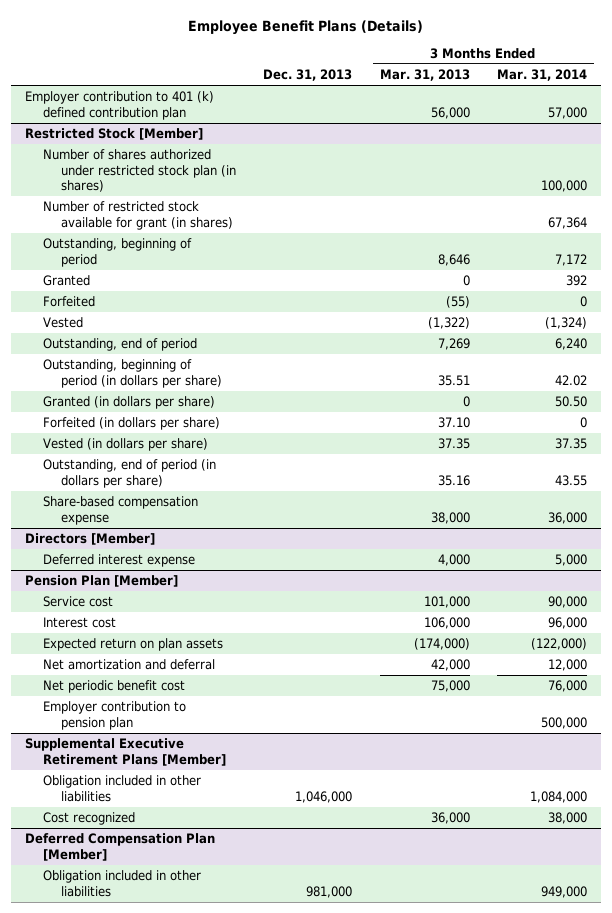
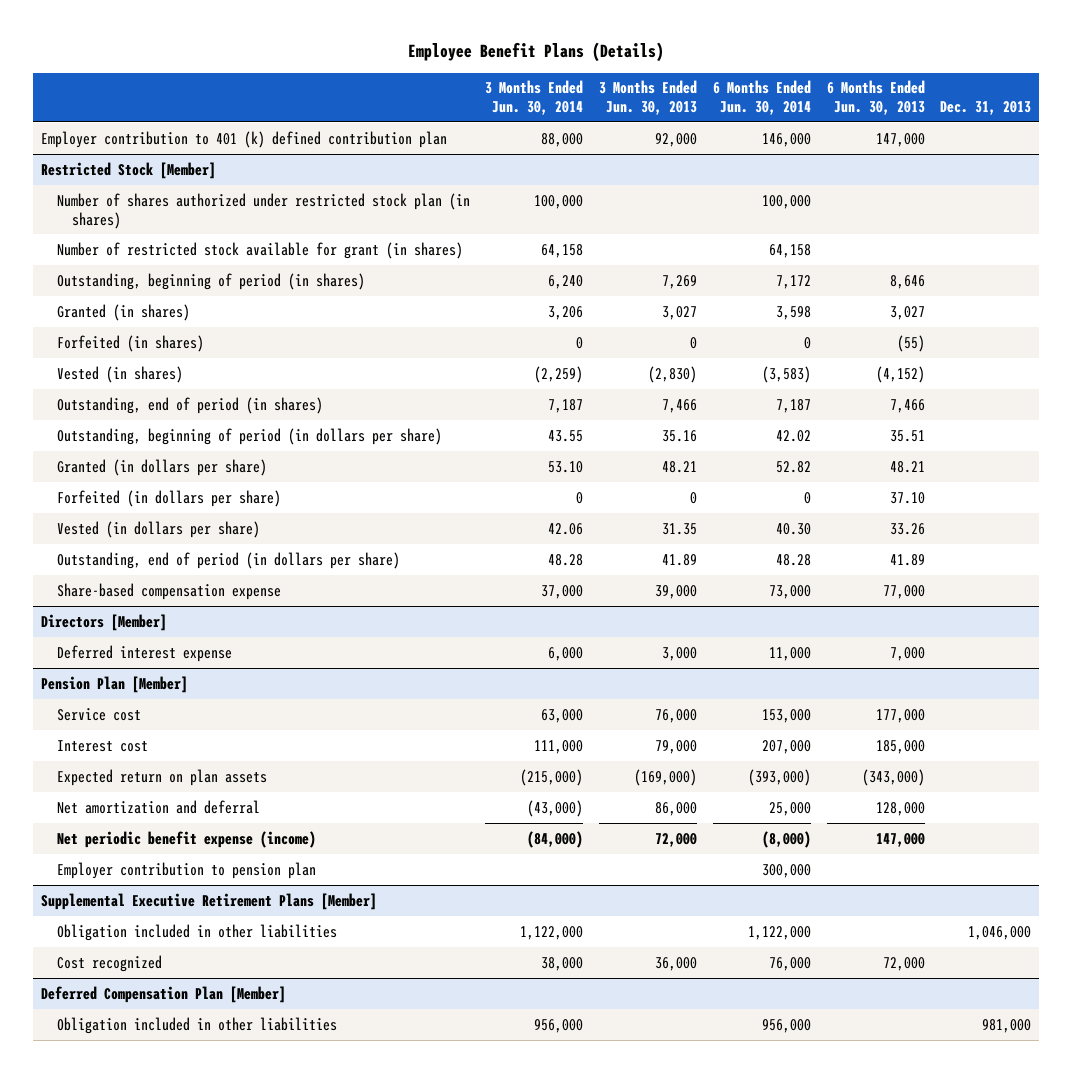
- | Dec. 31, 2013 | 3 Months Ended Mar. 31, 2013 | 3 Months Ended Mar. 31, 2014
+ | 3 Months Ended Jun. 30, 2014 | 3 Months Ended Jun. 30, 2013 | 6 Months Ended Jun. 30, 2014 | 6 Months Ended Jun. 30, 2013 | Dec. 31, 2013
@ Restricted Stock [Member]
- Outstanding, beginning of period | | 8,646 | 7,172
- Granted | | 0 | 392
- Forfeited | | (55) | 0
- Vested | | (1,322) | (1,324)
- Outstanding, end of period | | 7,269 | 6,240
+ Outstanding, beginning of period (in shares) | 6,240 | 7,269 | 7,172 | 8,646 |
+ Granted (in shares) | 3,206 | 3,027 | 3,598 | 3,027 |
+ Forfeited (in shares) | 0 | 0 | 0 | (55) |
+ Vested (in shares) | (2,259) | (2,830) | (3,583) | (4,152) |
+ Outstanding, end of period (in shares) | 7,187 | 7,466 | 7,187 | 7,466 |
@ Pension Plan [Member]
- Net periodic benefit cost | | 75,000 | 76,000
+ Net periodic benefit expense (income) | (84,000) | 72,000 | (8,000) | 147,000 |

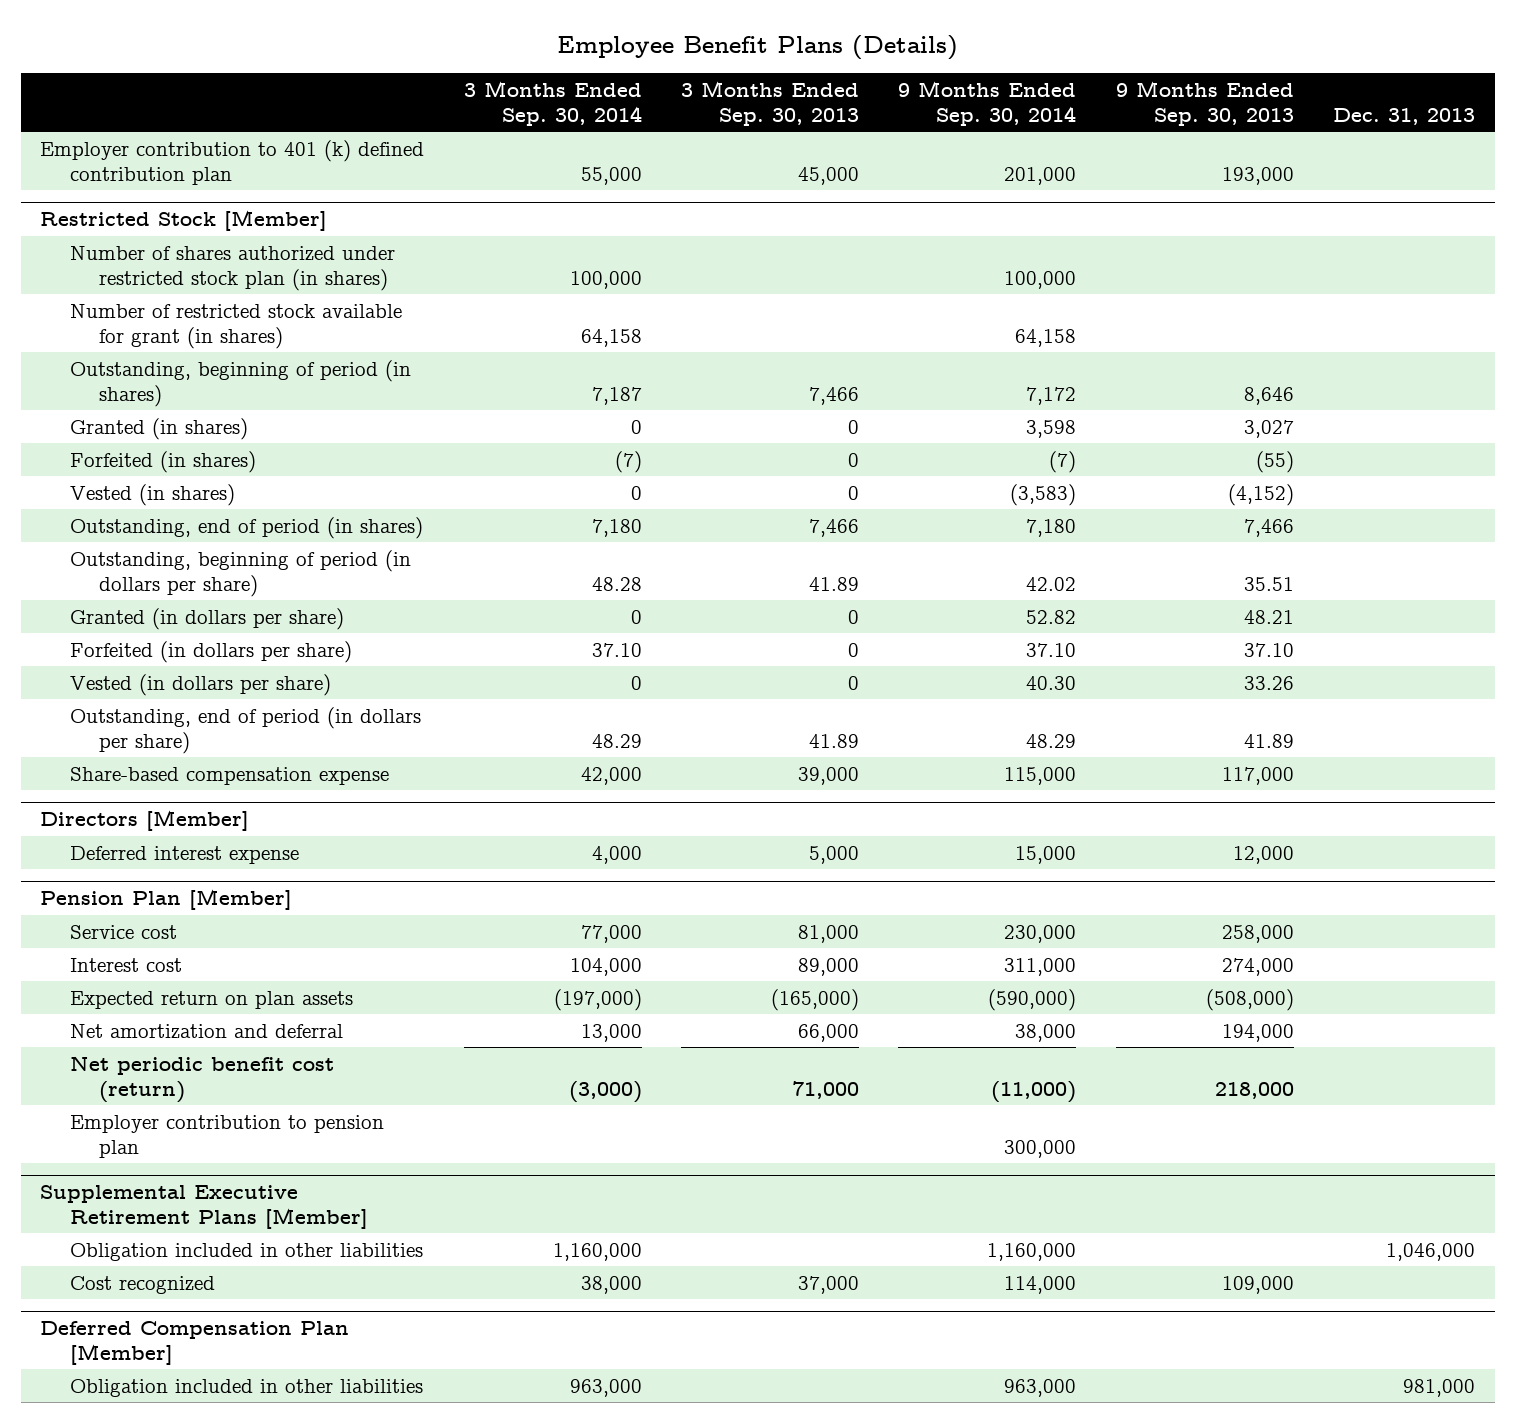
- | 3 Months Ended Jun. 30, 2014 | 3 Months Ended Jun. 30, 2013 | 6 Months Ended Jun. 30, 2014 | 6 Months Ended Jun. 30, 2013 | Dec. 31, 2013
+ | 3 Months Ended Sep. 30, 2014 | 3 Months Ended Sep. 30, 2013 | 9 Months Ended Sep. 30, 2014 | 9 Months Ended Sep. 30, 2013 | Dec. 31, 2013
@ Pension Plan [Member]
- Net periodic benefit expense (income) | (84,000) | 72,000 | (8,000) | 147,000 |
+ Net periodic benefit cost (return) | (3,000) | 71,000 | (11,000) | 218,000 |

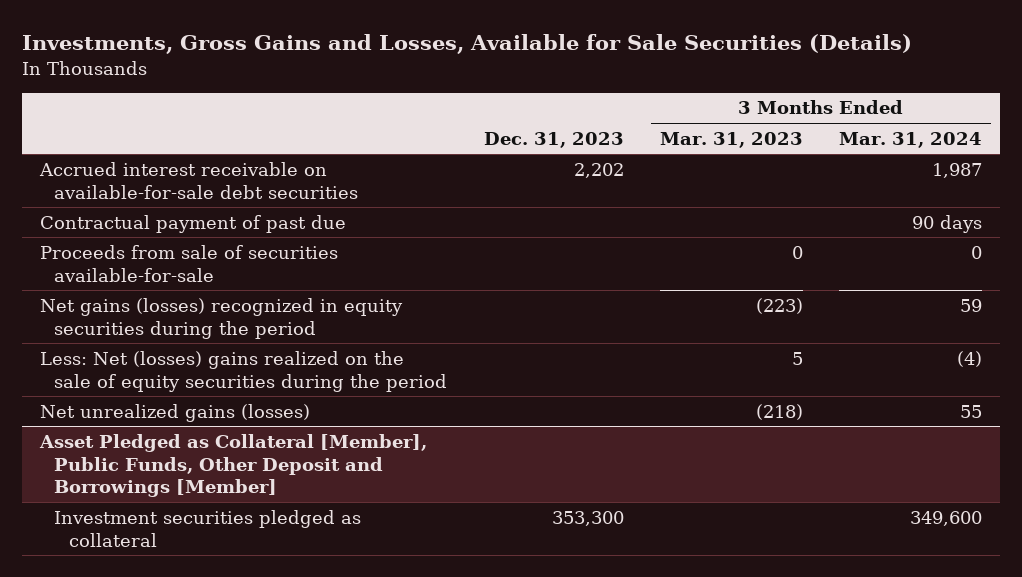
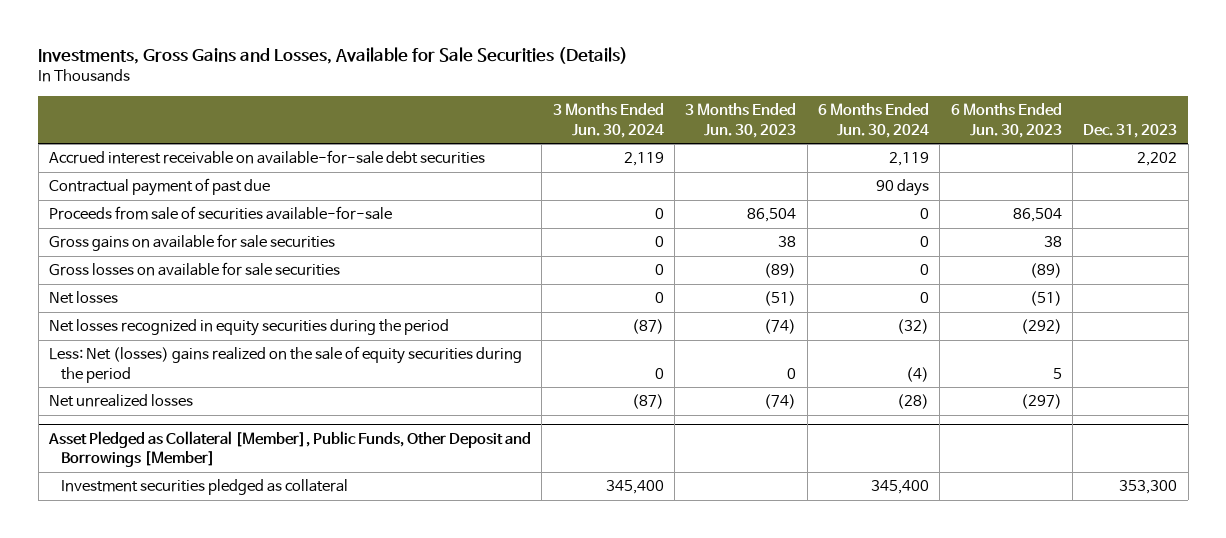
- | Dec. 31, 2023 | 3 Months Ended Mar. 31, 2023 | 3 Months Ended Mar. 31, 2024
+ | 3 Months Ended Jun. 30, 2024 | 3 Months Ended Jun. 30, 2023 | 6 Months Ended Jun. 30, 2024 | 6 Months Ended Jun. 30, 2023 | Dec. 31, 2023
- Net gains (losses) recognized in equity securities during the period | | (223) | 59
+ Gross gains on available for sale securities | 0 | 38 | 0 | 38 |
+ Gross losses on available for sale securities | 0 | (89) | 0 | (89) |
+ Net losses | 0 | (51) | 0 | (51) |
+ Net losses recognized in equity securities during the period | (87) | (74) | (32) | (292) |
- Net unrealized gains (losses) | | (218) | 55
+ Net unrealized losses | (87) | (74) | (28) | (297) |

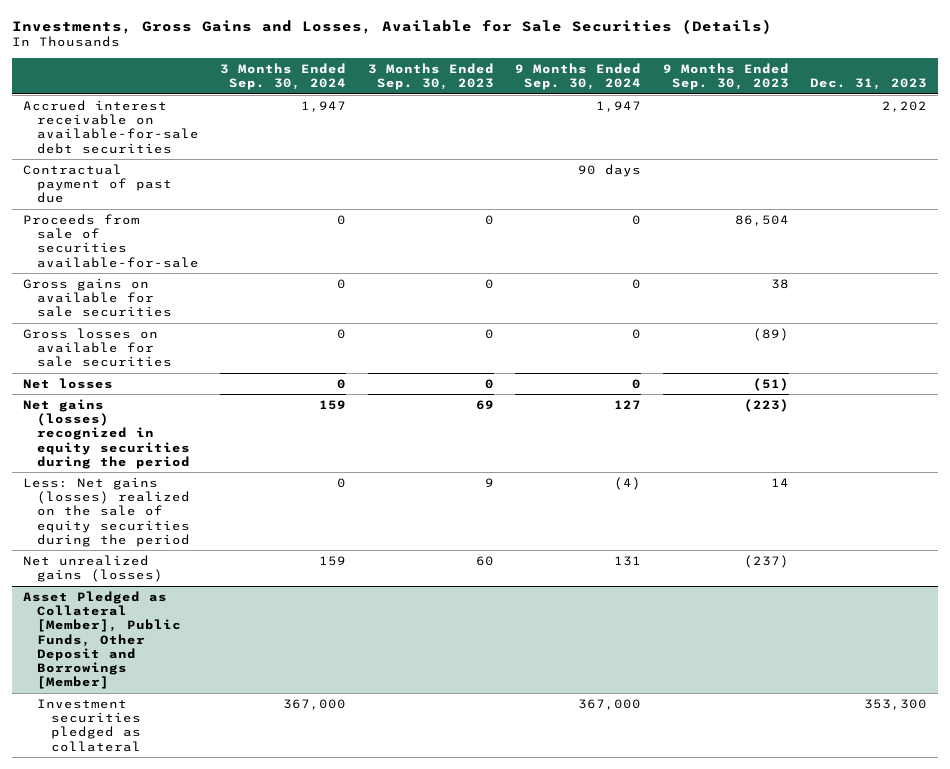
- | 3 Months Ended Jun. 30, 2024 | 3 Months Ended Jun. 30, 2023 | 6 Months Ended Jun. 30, 2024 | 6 Months Ended Jun. 30, 2023 | Dec. 31, 2023
+ | 3 Months Ended Sep. 30, 2024 | 3 Months Ended Sep. 30, 2023 | 9 Months Ended Sep. 30, 2024 | 9 Months Ended Sep. 30, 2023 | Dec. 31, 2023
- Net losses recognized in equity securities during the period | (87) | (74) | (32) | (292) |
- Less: Net (losses) gains realized on the sale of equity securities during the period | 0 | 0 | (4) | 5 |
- Net unrealized losses | (87) | (74) | (28) | (297) |
+ Net gains (losses) recognized in equity securities during the period | 159 | 69 | 127 | (223) |
+ Less: Net gains (losses) realized on the sale of equity securities during the period | 0 | 9 | (4) | 14 |
+ Net unrealized gains (losses) | 159 | 60 | 131 | (237) |

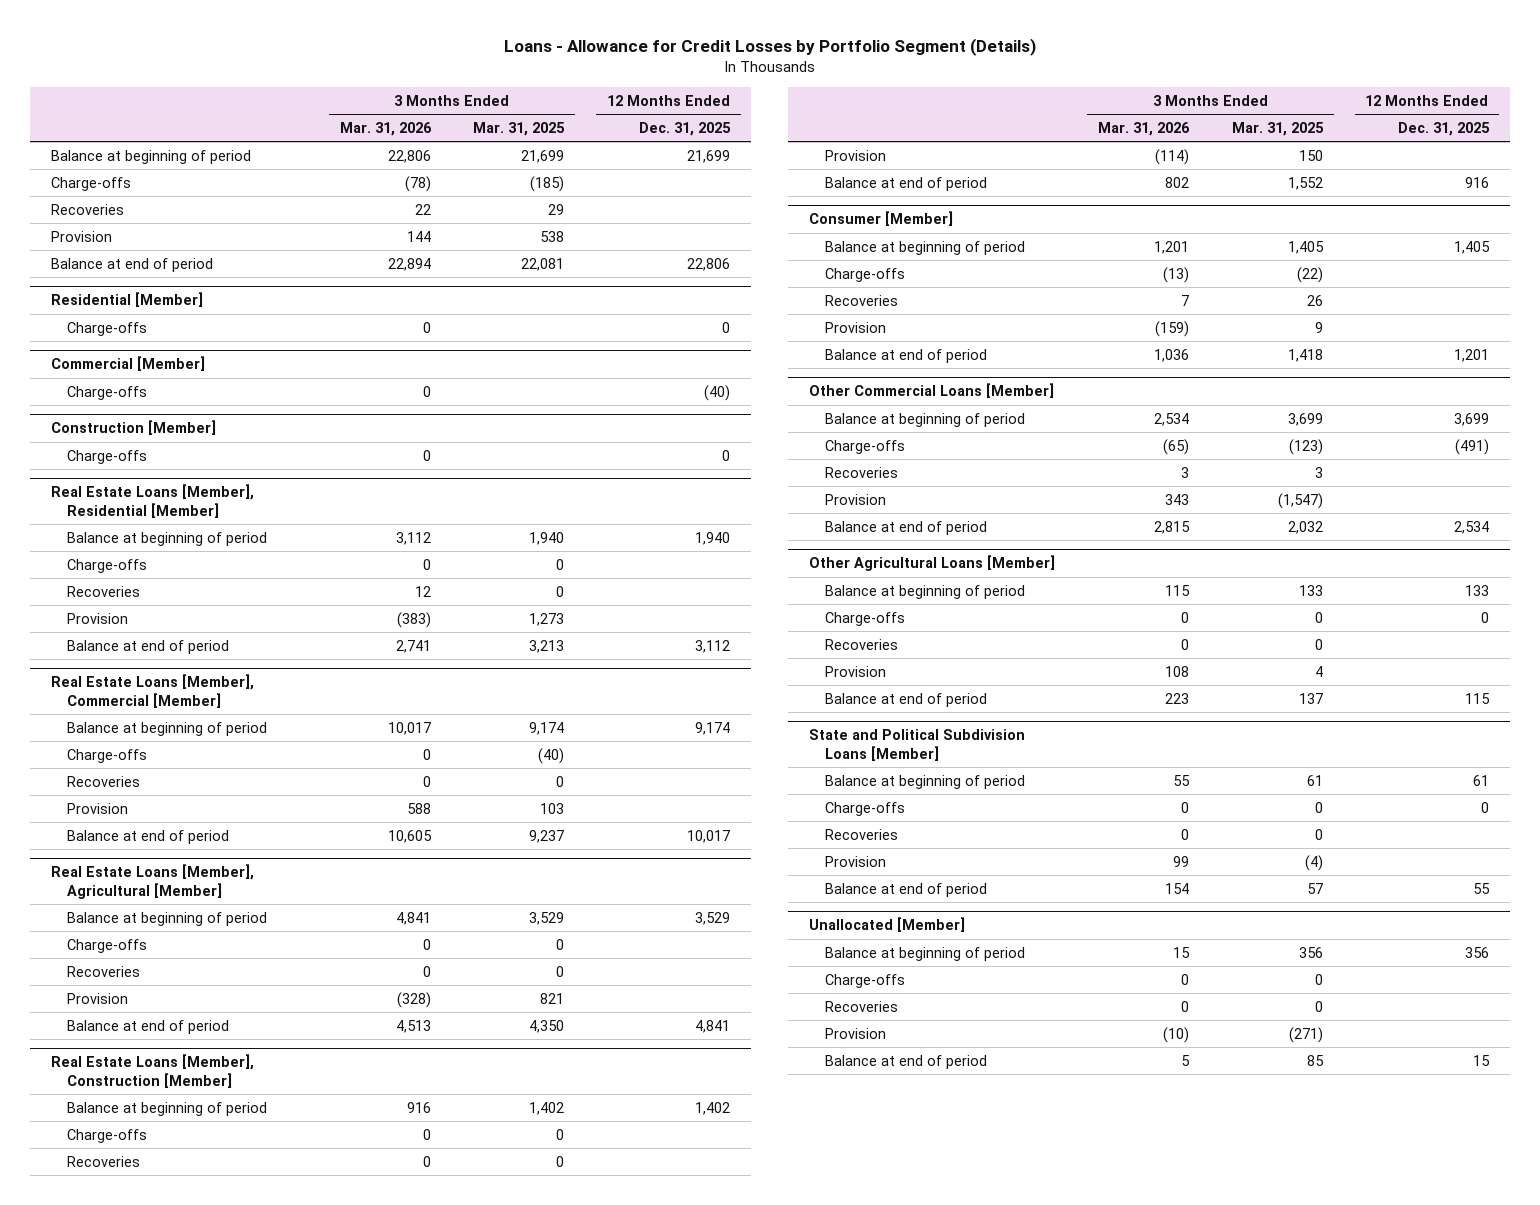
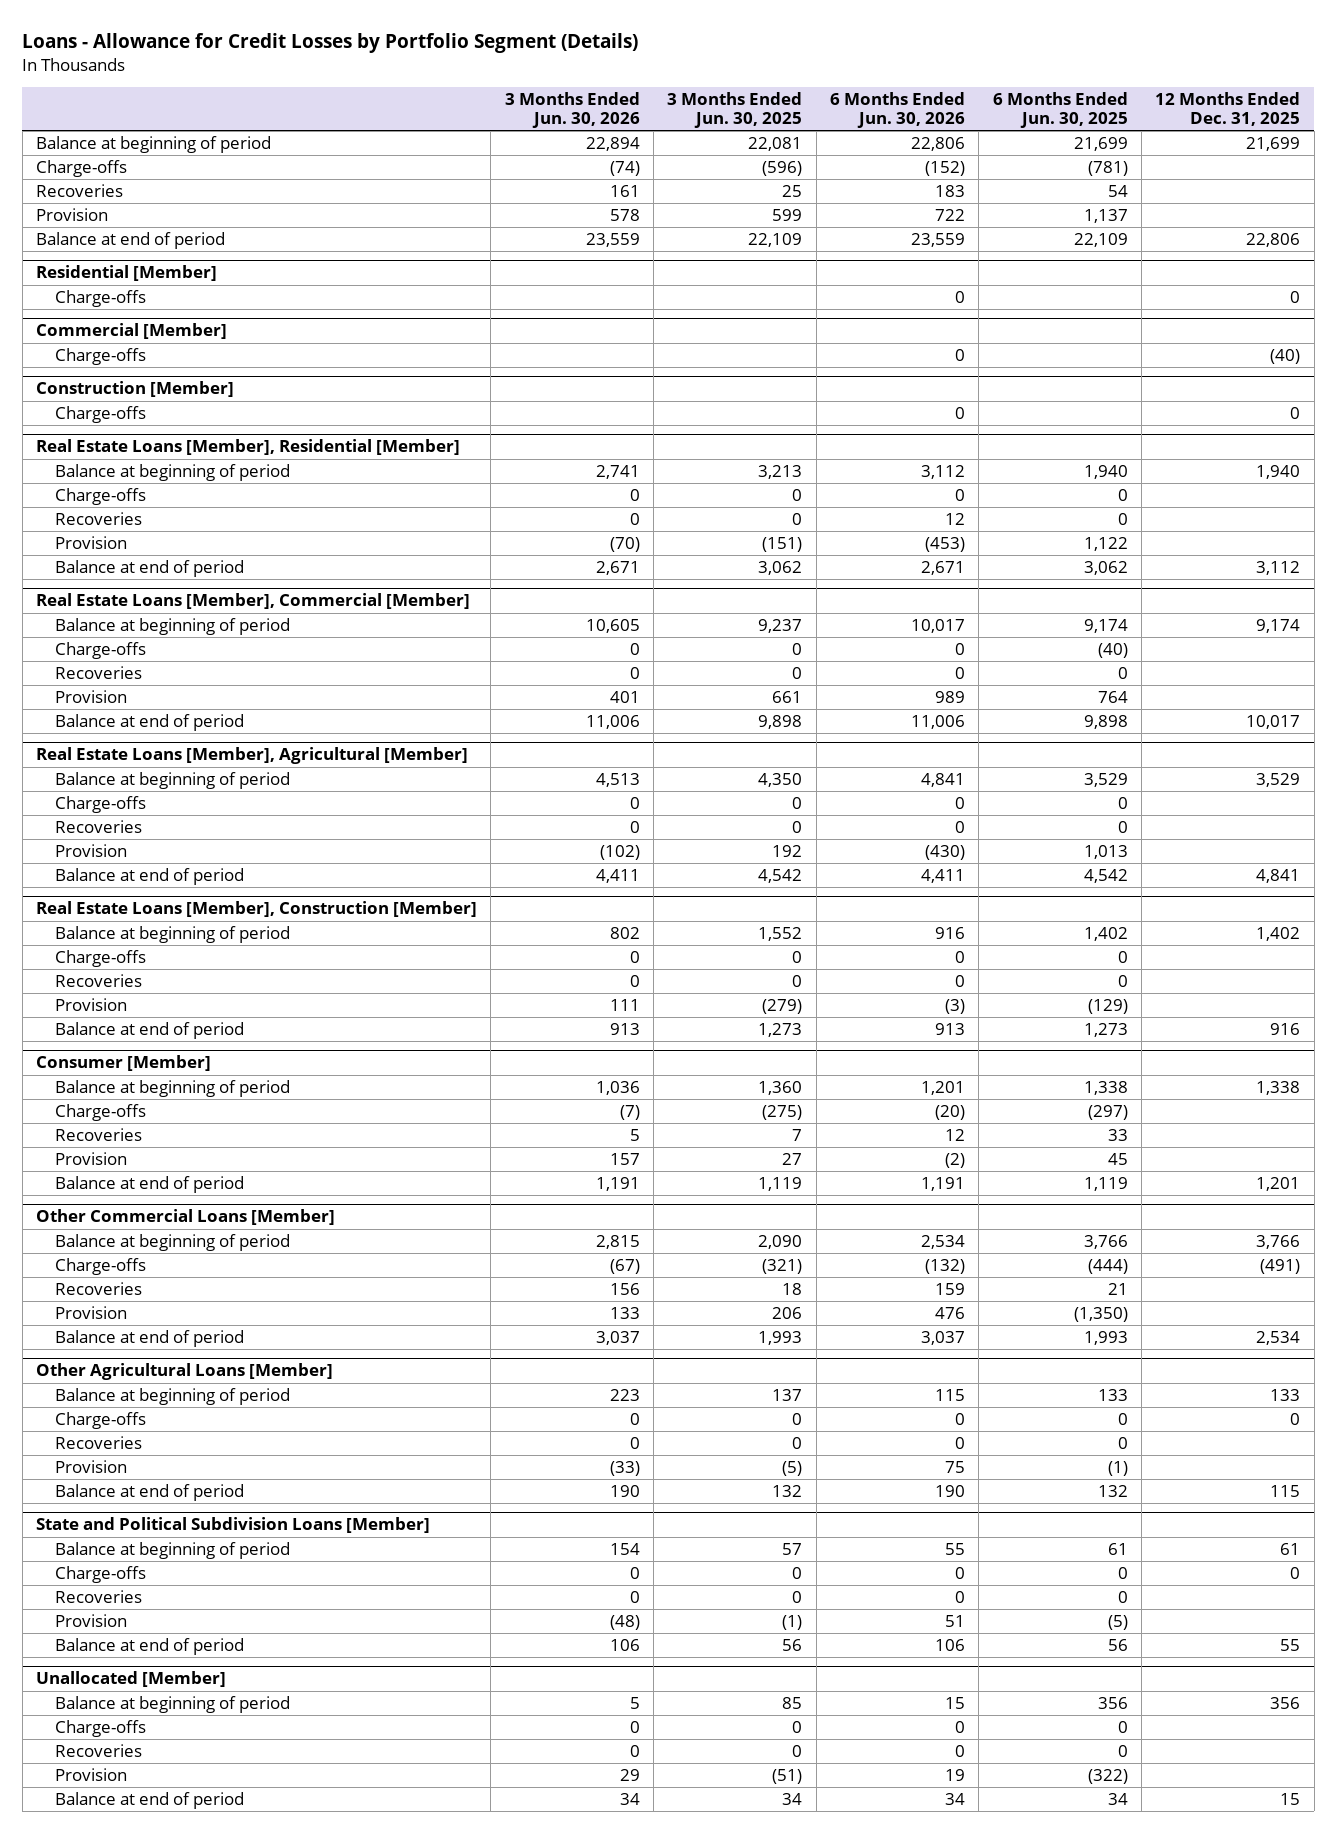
- | 3 Months Ended Mar. 31, 2026 | 3 Months Ended Mar. 31, 2025 | 12 Months Ended Dec. 31, 2025
+ | 3 Months Ended Jun. 30, 2026 | 3 Months Ended Jun. 30, 2025 | 6 Months Ended Jun. 30, 2026 | 6 Months Ended Jun. 30, 2025 | 12 Months Ended Dec. 31, 2025
@ Consumer [Member]
- Balance at beginning of period | 1,201 | 1,405 | 1,405
+ Balance at beginning of period | 1,036 | 1,360 | 1,201 | 1,338 | 1,338
@ Other Commercial Loans [Member]
- Balance at beginning of period | 2,534 | 3,699 | 3,699
+ Balance at beginning of period | 2,815 | 2,090 | 2,534 | 3,766 | 3,766

